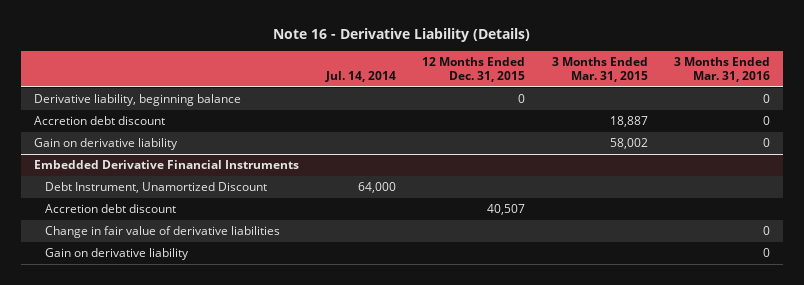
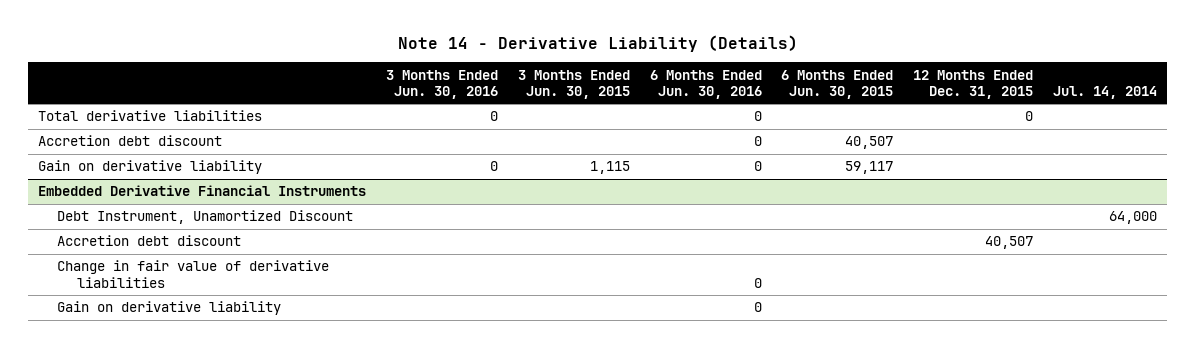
- Note 16 - Derivative Liability (Details)
+ Note 14 - Derivative Liability (Details)
- | Jul. 14, 2014 | 12 Months Ended Dec. 31, 2015 | 3 Months Ended Mar. 31, 2015 | 3 Months Ended Mar. 31, 2016
+ | 3 Months Ended Jun. 30, 2016 | 3 Months Ended Jun. 30, 2015 | 6 Months Ended Jun. 30, 2016 | 6 Months Ended Jun. 30, 2015 | 12 Months Ended Dec. 31, 2015 | Jul. 14, 2014
- Derivative liability, beginning balance | | 0 | | 0
+ Total derivative liabilities | 0 | | 0 | | 0 |

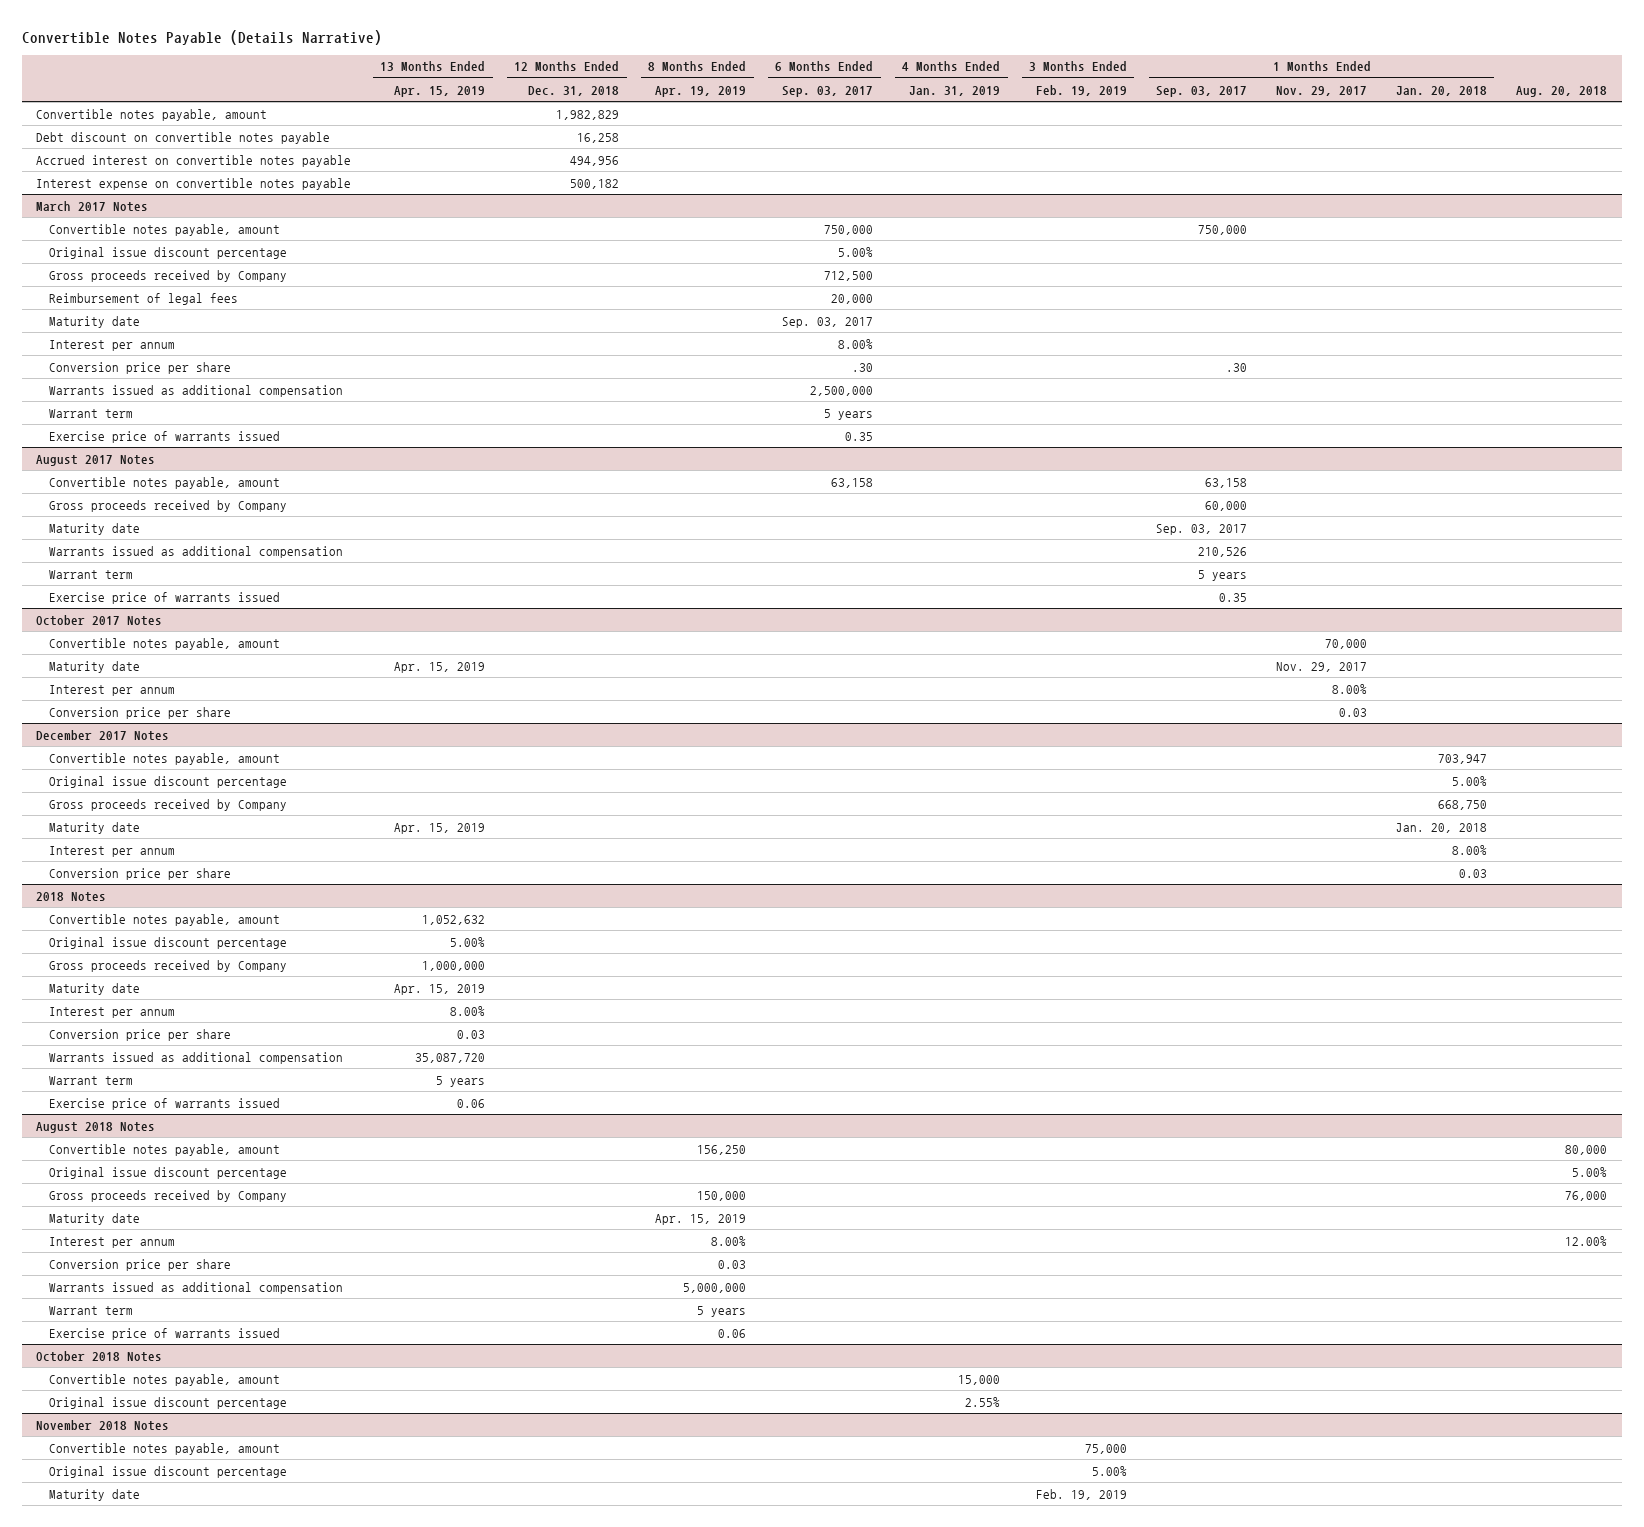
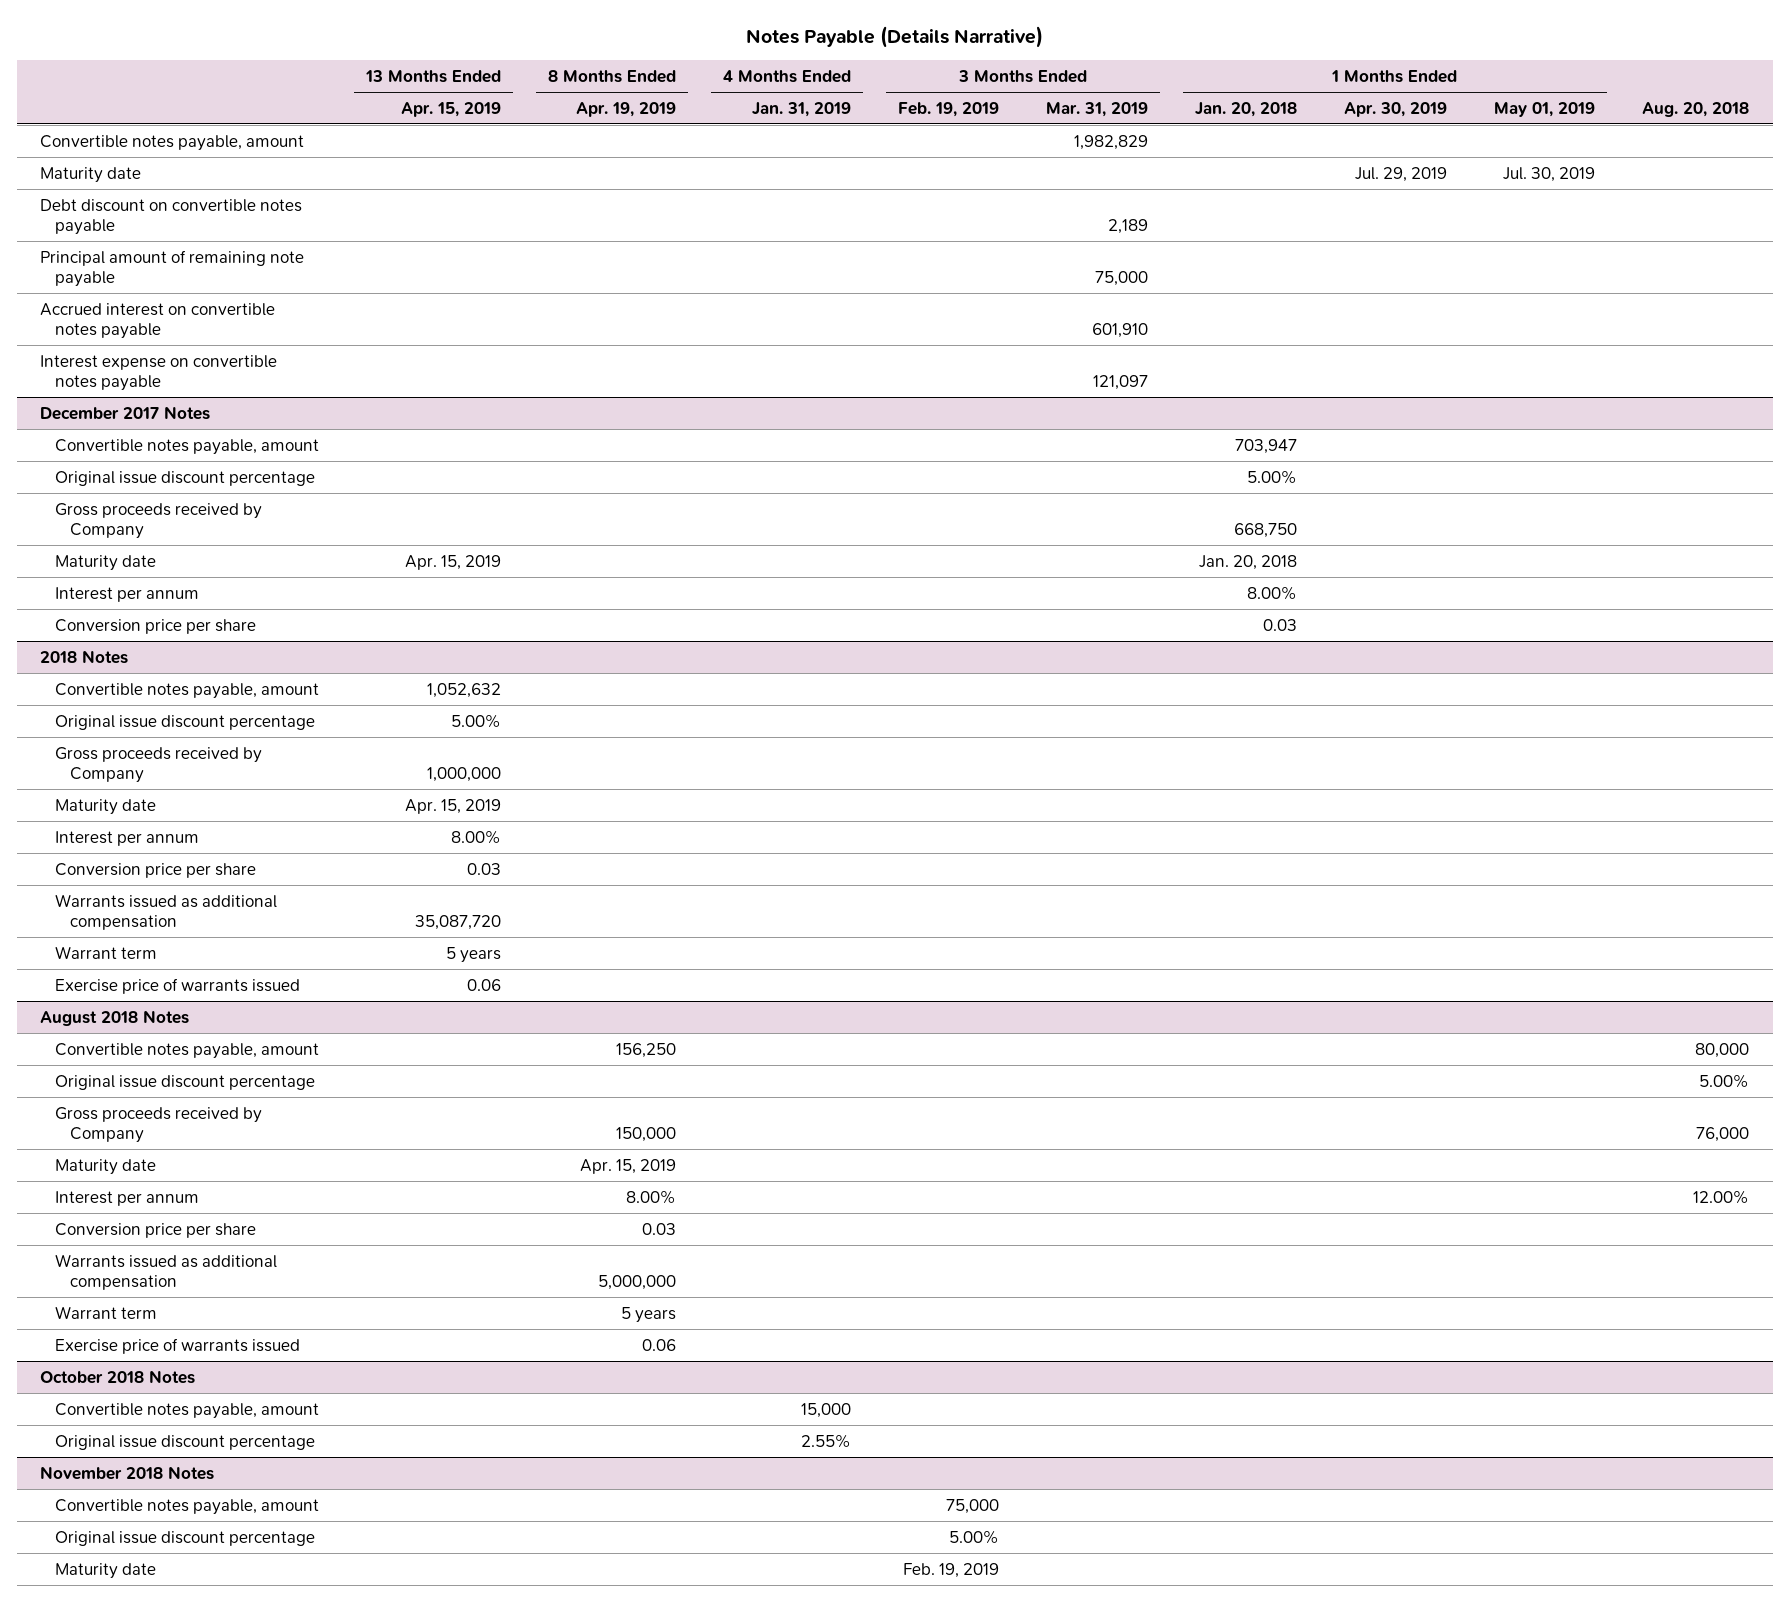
- Convertible Notes Payable (Details Narrative)
+ Notes Payable (Details Narrative)
- | 13 Months Ended Apr. 15, 2019 | 12 Months Ended Dec. 31, 2018 | 8 Months Ended Apr. 19, 2019 | 6 Months Ended Sep. 03, 2017 | 4 Months Ended Jan. 31, 2019 | 3 Months Ended Feb. 19, 2019 | 1 Months Ended Sep. 03, 2017 | 1 Months Ended Nov. 29, 2017 | 1 Months Ended Jan. 20, 2018 | Aug. 20, 2018
+ | 13 Months Ended Apr. 15, 2019 | 8 Months Ended Apr. 19, 2019 | 4 Months Ended Jan. 31, 2019 | 3 Months Ended Feb. 19, 2019 | 3 Months Ended Mar. 31, 2019 | 1 Months Ended Jan. 20, 2018 | 1 Months Ended Apr. 30, 2019 | 1 Months Ended May 01, 2019 | Aug. 20, 2018
+ Maturity date | | | | | | | Jul. 29, 2019 | Jul. 30, 2019 |
+ Principal amount of remaining note payable | | | | | 75,000 | | | |
- March 2017 Notes
- Convertible notes payable, amount | | | | 750,000 | | | 750,000 | | |
- Original issue discount percentage | | | | 5.00% | | | | | |
- Gross proceeds received by Company | | | | 712,500 | | | | | |
- Reimbursement of legal fees | | | | 20,000 | | | | | |
- Maturity date | | | | Sep. 03, 2017 | | | | | |
- Interest per annum | | | | 8.00% | | | | | |
- Conversion price per share | | | | .30 | | | .30 | | |
- Warrants issued as additional compensation | | | | 2,500,000 | | | | | |
- Warrant term | | | | 5 years | | | | | |
- Exercise price of warrants issued | | | | 0.35 | | | | | |
- August 2017 Notes
- Convertible notes payable, amount | | | | 63,158 | | | 63,158 | | |
- Gross proceeds received by Company | | | | | | | 60,000 | | |
- Maturity date | | | | | | | Sep. 03, 2017 | | |
- Warrants issued as additional compensation | | | | | | | 210,526 | | |
- Warrant term | | | | | | | 5 years | | |
- Exercise price of warrants issued | | | | | | | 0.35 | | |
- October 2017 Notes
- Convertible notes payable, amount | | | | | | | | 70,000 | |
- Maturity date | Apr. 15, 2019 | | | | | | | Nov. 29, 2017 | |
- Interest per annum | | | | | | | | 8.00% | |
- Conversion price per share | | | | | | | | 0.03 | |

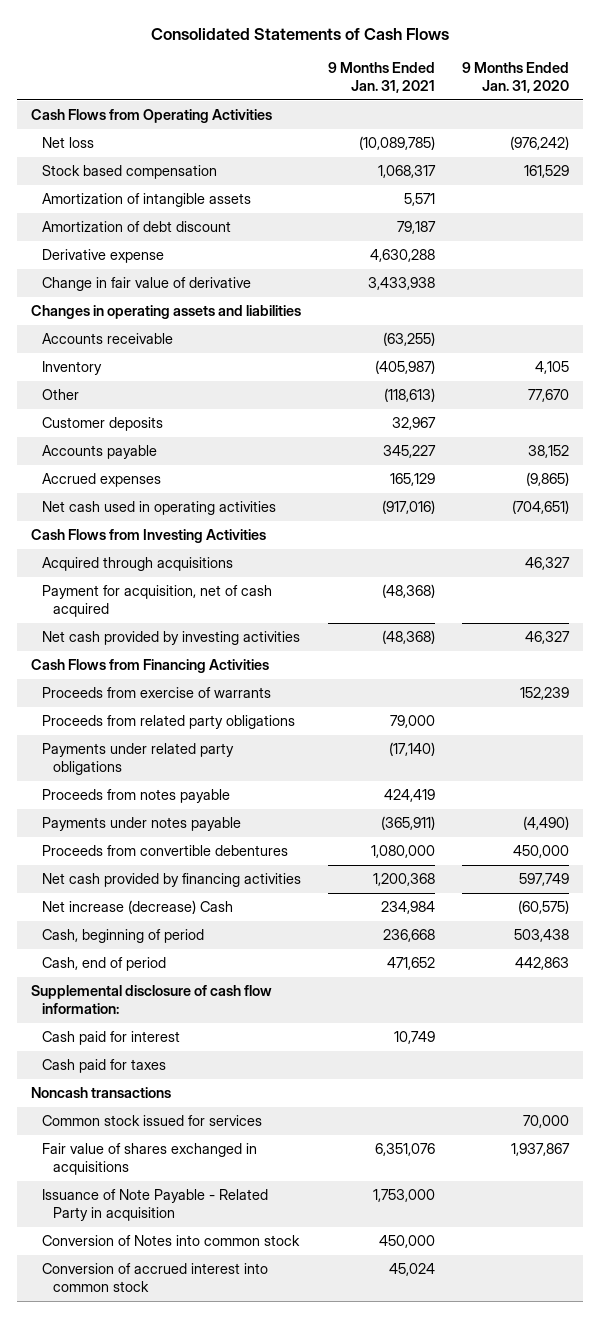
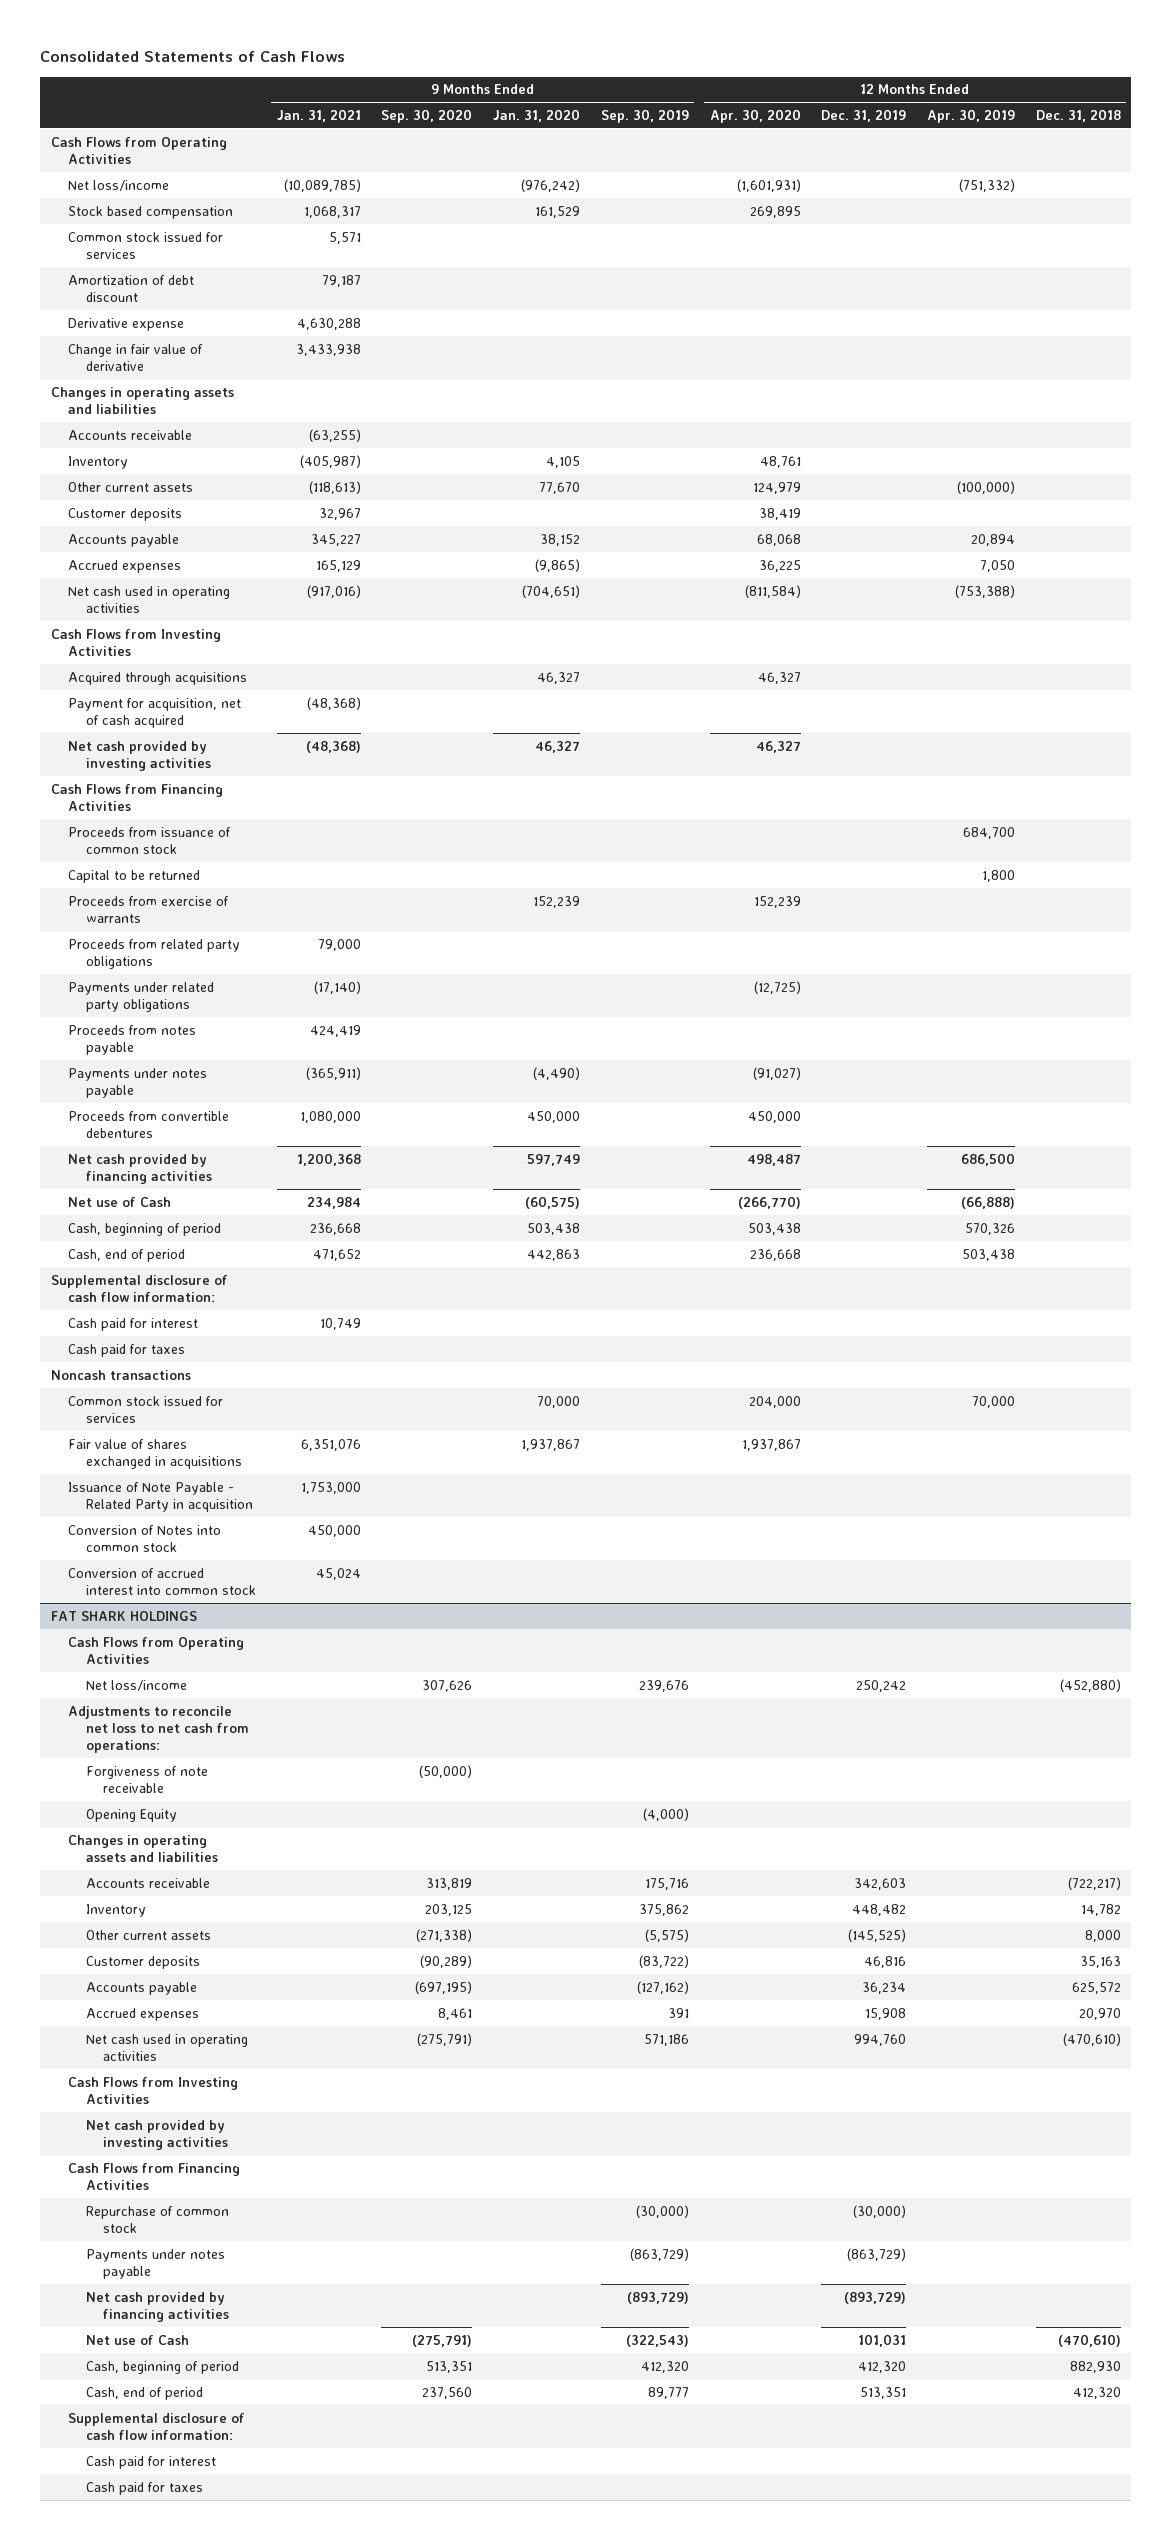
- | 9 Months Ended Jan. 31, 2021 | 9 Months Ended Jan. 31, 2020
+ | 9 Months Ended Jan. 31, 2021 | 9 Months Ended Sep. 30, 2020 | 9 Months Ended Jan. 31, 2020 | 9 Months Ended Sep. 30, 2019 | 12 Months Ended Apr. 30, 2020 | 12 Months Ended Dec. 31, 2019 | 12 Months Ended Apr. 30, 2019 | 12 Months Ended Dec. 31, 2018
- Net loss | (10,089,785) | (976,242)
+ Net loss/income | (10,089,785) | | (976,242) | | (1,601,931) | | (751,332) |
- Amortization of intangible assets | 5,571 |
+ Common stock issued for services | 5,571 | | | | | | |
- Other | (118,613) | 77,670
+ Other current assets | (118,613) | | 77,670 | | 124,979 | | (100,000) |
+ Proceeds from issuance of common stock | | | | | | | 684,700 |
+ Capital to be returned | | | | | | | 1,800 |
- Net increase (decrease) Cash | 234,984 | (60,575)
+ Net use of Cash | 234,984 | | (60,575) | | (266,770) | | (66,888) |
+ FAT SHARK HOLDINGS
+ Cash Flows from Operating Activities
+ Net loss/income | | 307,626 | | 239,676 | | 250,242 | | (452,880)
+ Adjustments to reconcile net loss to net cash from operations:
+ Forgiveness of note receivable | | (50,000) | | | | | |
+ Opening Equity | | | | (4,000) | | | |
+ Changes in operating assets and liabilities
+ Accounts receivable | | 313,819 | | 175,716 | | 342,603 | | (722,217)
+ Inventory | | 203,125 | | 375,862 | | 448,482 | | 14,782
+ Other current assets | | (271,338) | | (5,575) | | (145,525) | | 8,000
+ Customer deposits | | (90,289) | | (83,722) | | 46,816 | | 35,163
+ Accounts payable | | (697,195) | | (127,162) | | 36,234 | | 625,572
+ Accrued expenses | | 8,461 | | 391 | | 15,908 | | 20,970
+ Net cash used in operating activities | | (275,791) | | 571,186 | | 994,760 | | (470,610)
+ Cash Flows from Investing Activities
+ Net cash provided by investing activities
+ Cash Flows from Financing Activities
+ Repurchase of common stock | | | | (30,000) | | (30,000) | |
+ Payments under notes payable | | | | (863,729) | | (863,729) | |
+ Net cash provided by financing activities | | | | (893,729) | | (893,729) | |
+ Net use of Cash | | (275,791) | | (322,543) | | 101,031 | | (470,610)
+ Cash, beginning of period | | 513,351 | | 412,320 | | 412,320 | | 882,930
+ Cash, end of period | | 237,560 | | 89,777 | | 513,351 | | 412,320
+ Supplemental disclosure of cash flow information:
+ Cash paid for interest
+ Cash paid for taxes

